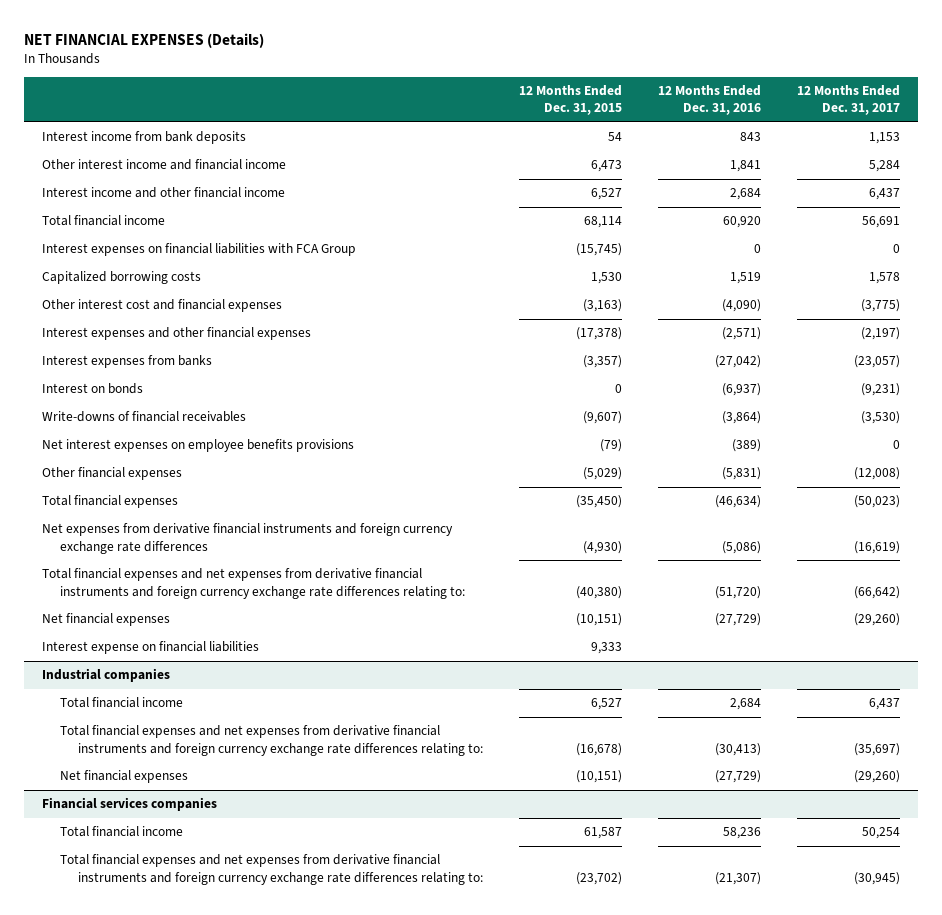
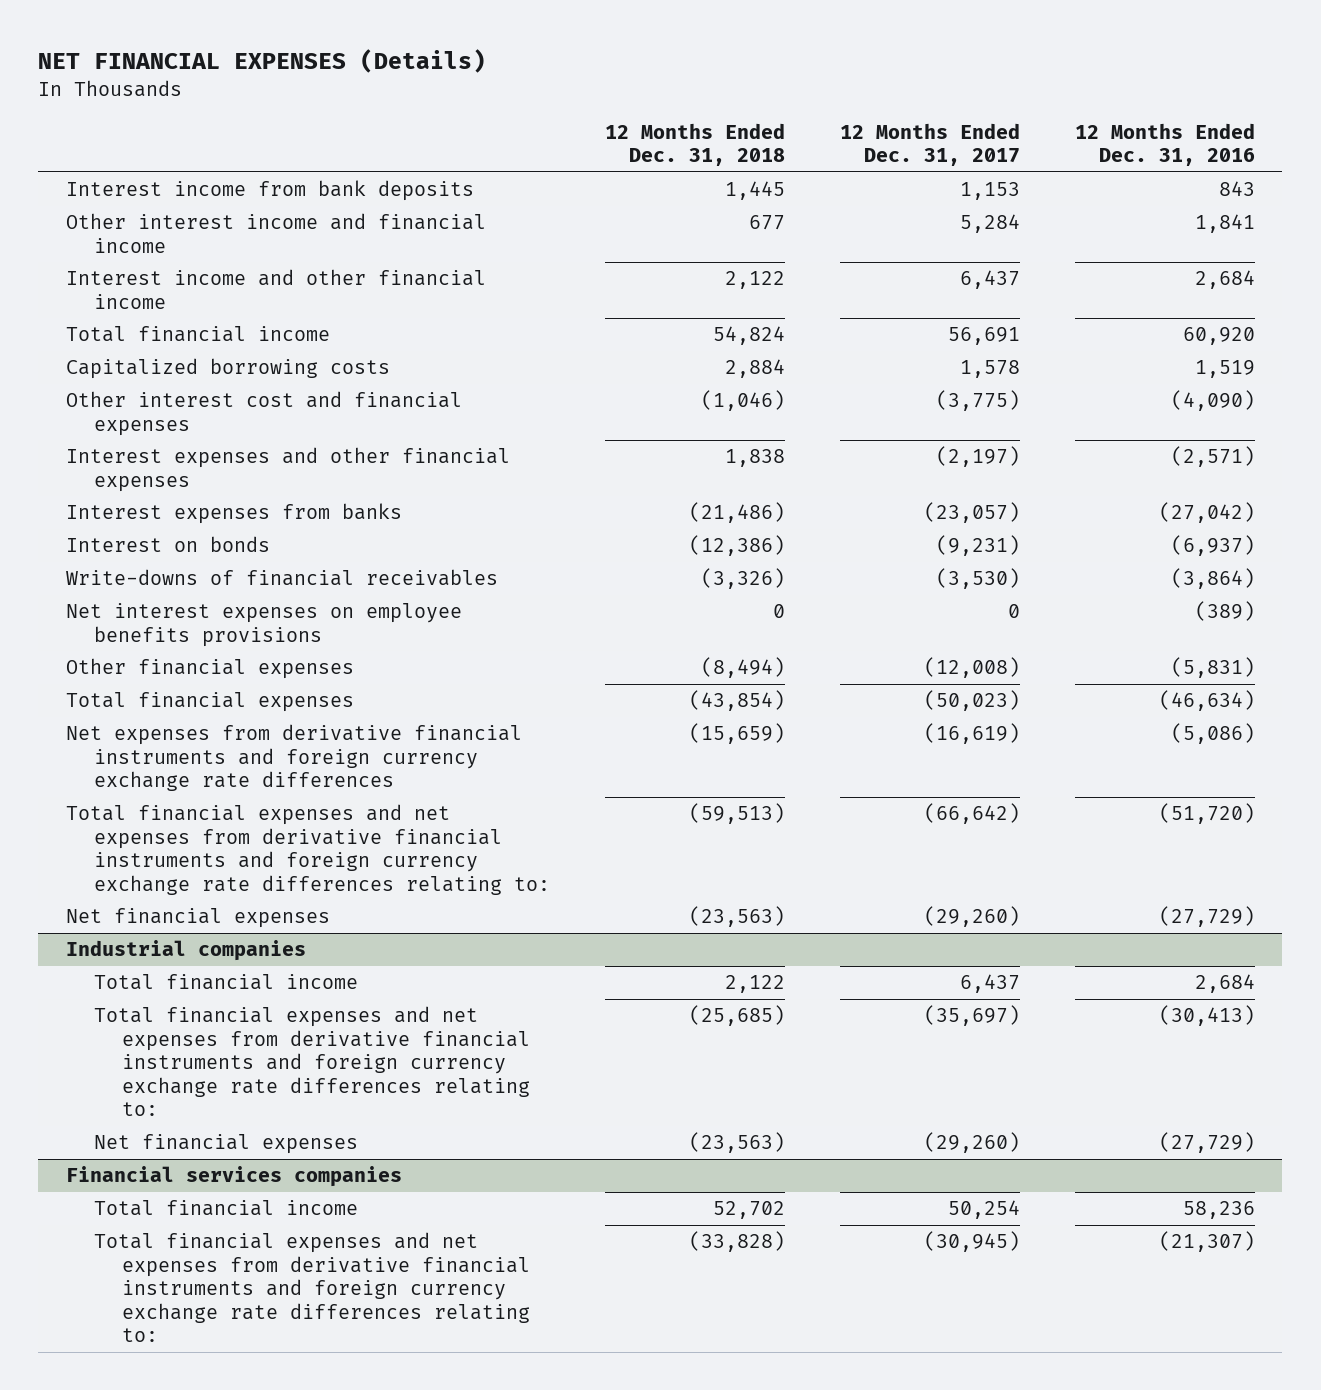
- | 12 Months Ended Dec. 31, 2015 | 12 Months Ended Dec. 31, 2016 | 12 Months Ended Dec. 31, 2017
+ | 12 Months Ended Dec. 31, 2018 | 12 Months Ended Dec. 31, 2017 | 12 Months Ended Dec. 31, 2016
- Interest expenses on financial liabilities with FCA Group | (15,745) | 0 | 0
- Interest expense on financial liabilities | 9,333 | |

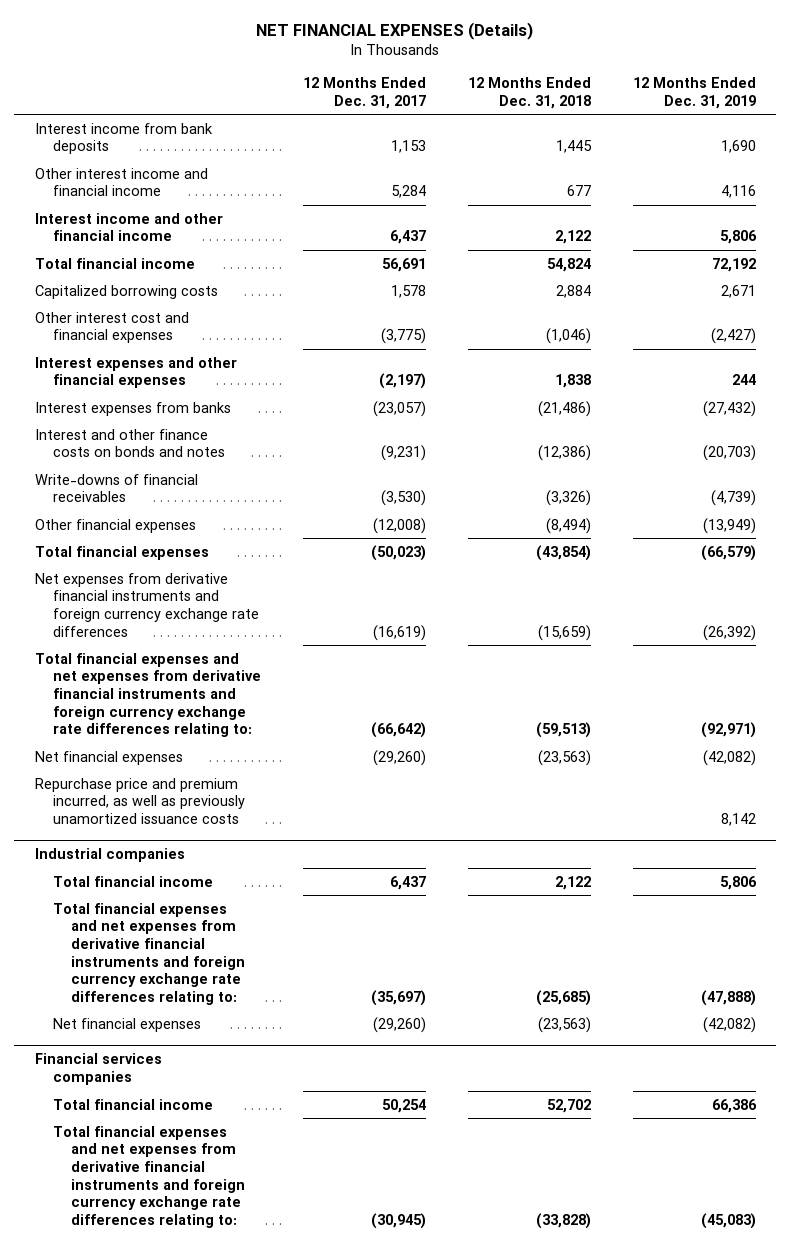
- | 12 Months Ended Dec. 31, 2018 | 12 Months Ended Dec. 31, 2017 | 12 Months Ended Dec. 31, 2016
+ | 12 Months Ended Dec. 31, 2017 | 12 Months Ended Dec. 31, 2018 | 12 Months Ended Dec. 31, 2019
- Interest on bonds | (12,386) | (9,231) | (6,937)
+ Interest and other finance costs on bonds and notes | (9,231) | (12,386) | (20,703)
- Net interest expenses on employee benefits provisions | 0 | 0 | (389)
+ Repurchase price and premium incurred, as well as previously unamortized issuance costs | | | 8,142

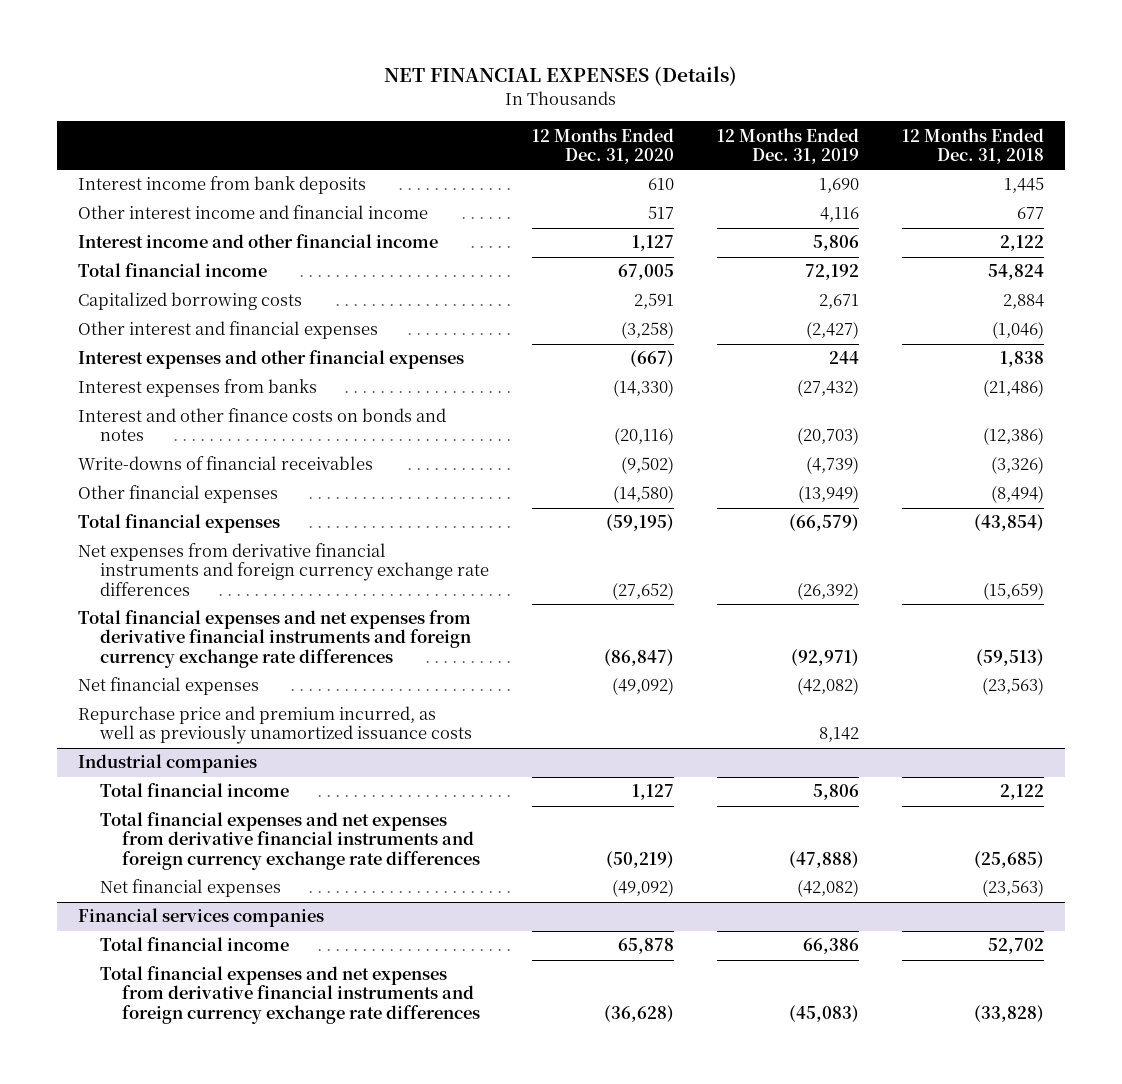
- | 12 Months Ended Dec. 31, 2017 | 12 Months Ended Dec. 31, 2018 | 12 Months Ended Dec. 31, 2019
+ | 12 Months Ended Dec. 31, 2020 | 12 Months Ended Dec. 31, 2019 | 12 Months Ended Dec. 31, 2018
- Other interest cost and financial expenses | (3,775) | (1,046) | (2,427)
+ Other interest and financial expenses | (3,258) | (2,427) | (1,046)
- Total financial expenses and net expenses from derivative financial instruments and foreign currency exchange rate differences relating to: | (66,642) | (59,513) | (92,971)
+ Total financial expenses and net expenses from derivative financial instruments and foreign currency exchange rate differences | (86,847) | (92,971) | (59,513)
@ Industrial companies
- Total financial expenses and net expenses from derivative financial instruments and foreign currency exchange rate differences relating to: | (35,697) | (25,685) | (47,888)
+ Total financial expenses and net expenses from derivative financial instruments and foreign currency exchange rate differences | (50,219) | (47,888) | (25,685)
@ Financial services companies
- Total financial expenses and net expenses from derivative financial instruments and foreign currency exchange rate differences relating to: | (30,945) | (33,828) | (45,083)
+ Total financial expenses and net expenses from derivative financial instruments and foreign currency exchange rate differences | (36,628) | (45,083) | (33,828)

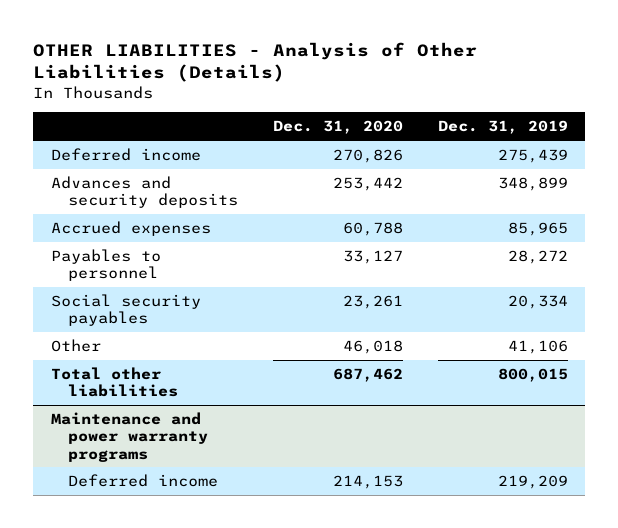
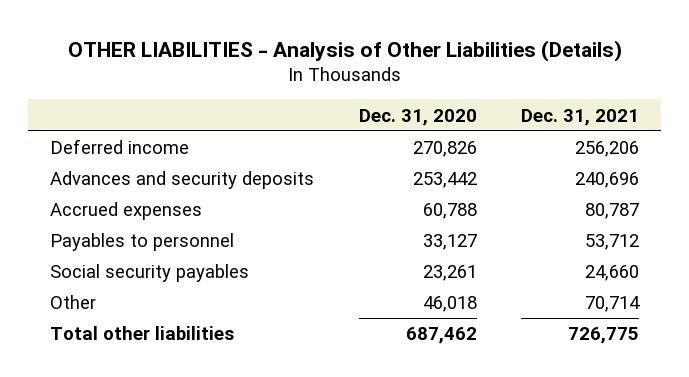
- | Dec. 31, 2020 | Dec. 31, 2019
+ | Dec. 31, 2020 | Dec. 31, 2021
- Maintenance and power warranty programs
- Deferred income | 214,153 | 219,209

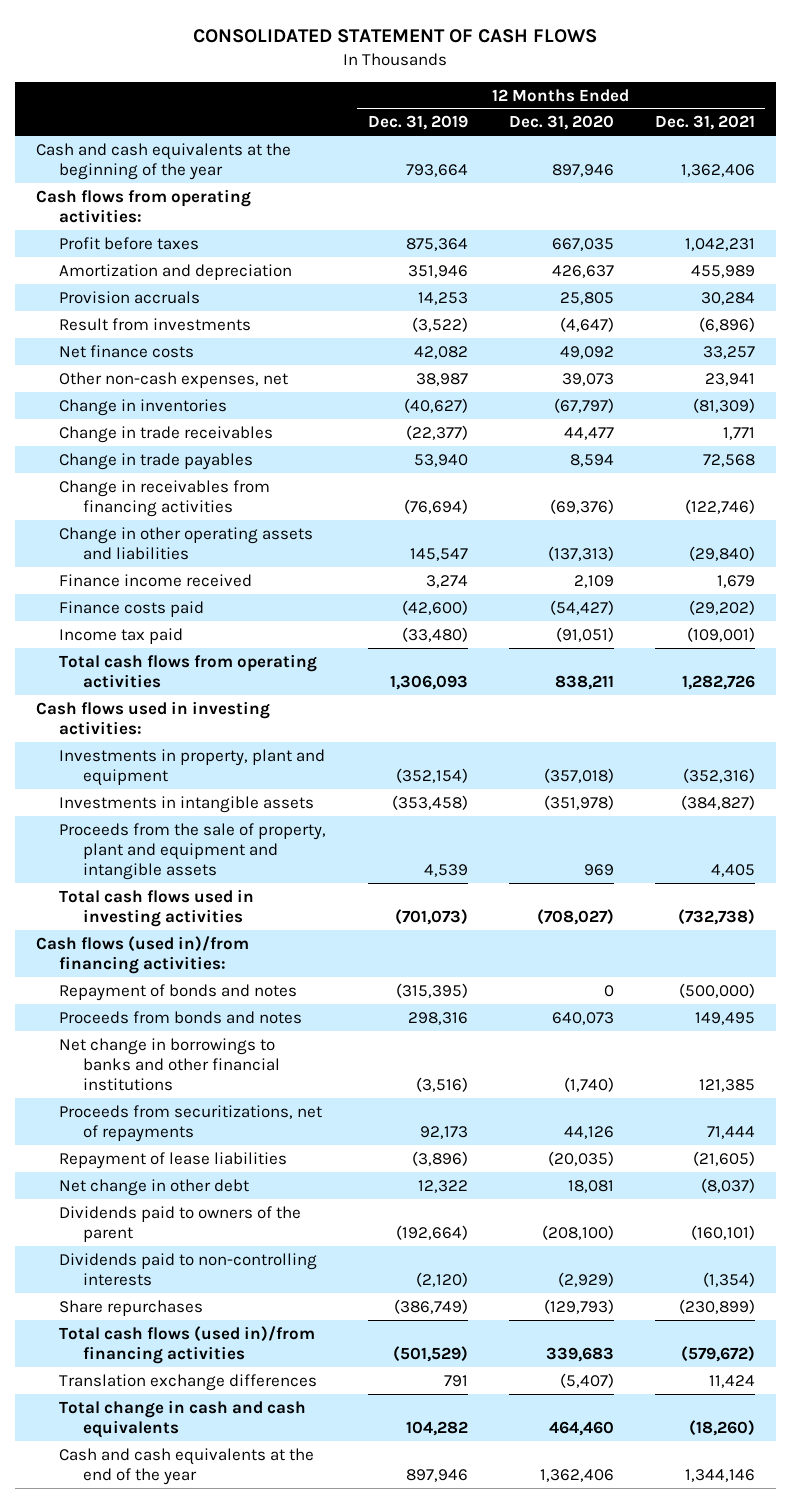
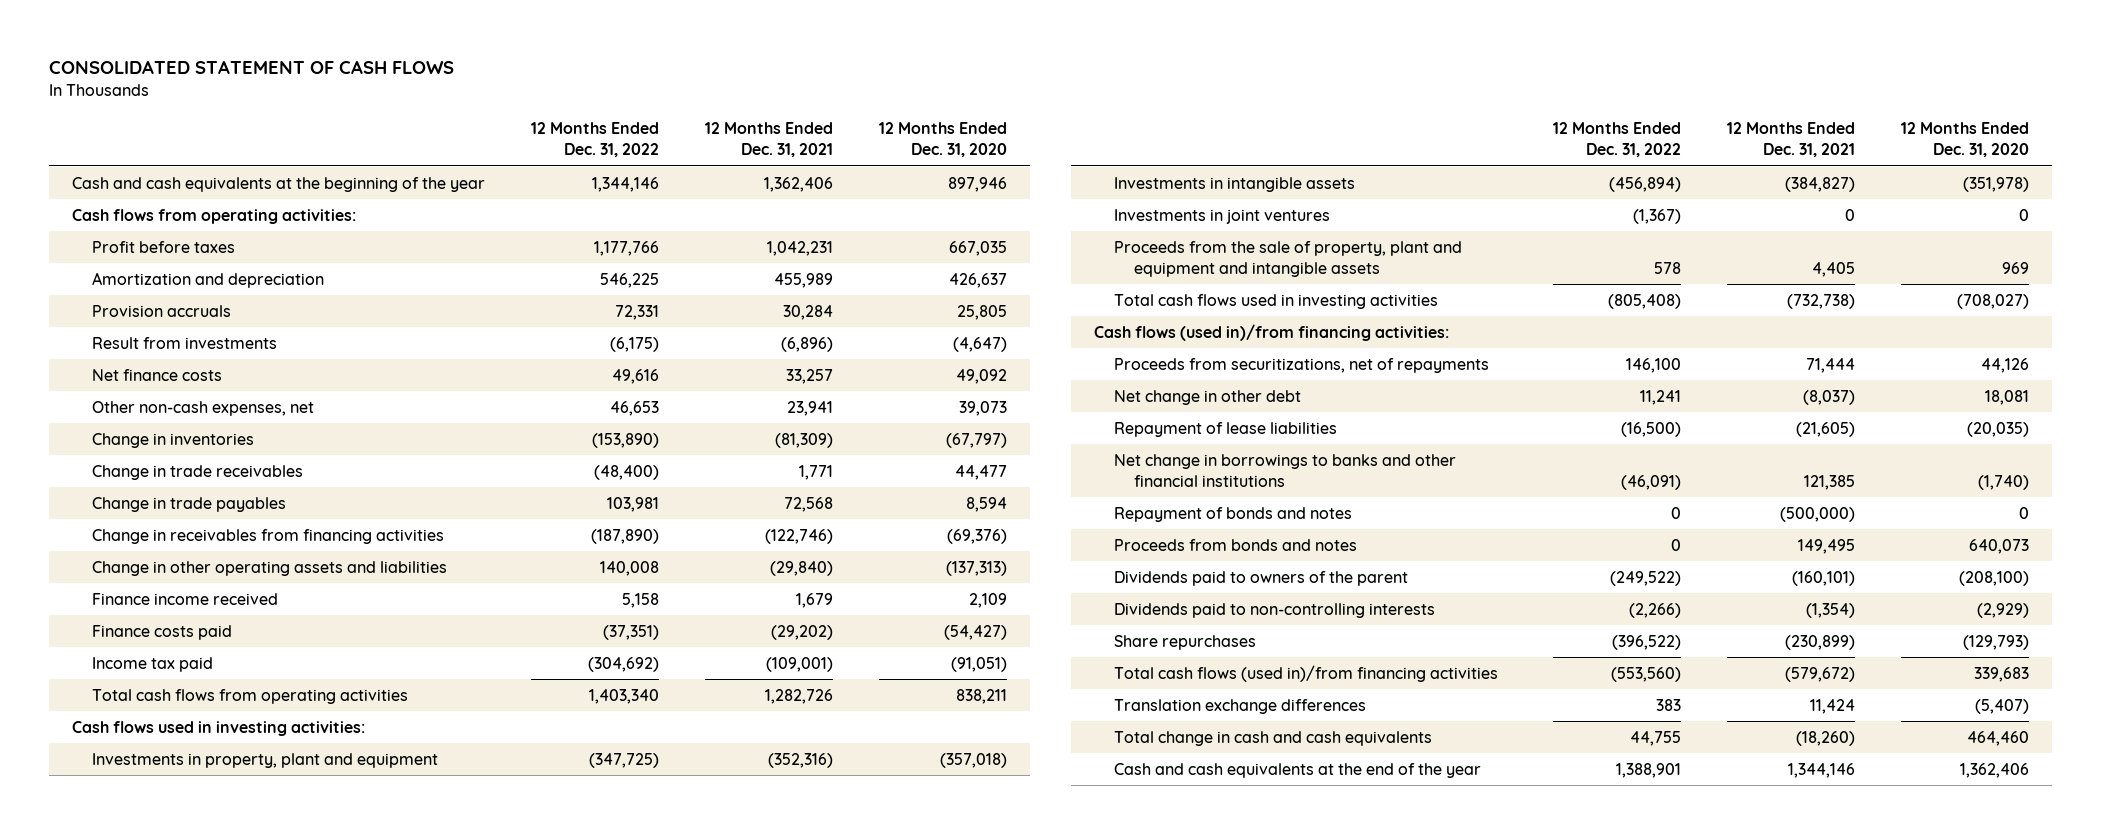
- | 12 Months Ended Dec. 31, 2019 | 12 Months Ended Dec. 31, 2020 | 12 Months Ended Dec. 31, 2021
+ | 12 Months Ended Dec. 31, 2022 | 12 Months Ended Dec. 31, 2021 | 12 Months Ended Dec. 31, 2020
+ Investments in joint ventures | (1,367) | 0 | 0
moved down: Repayment of lease liabilities | (16,500) | (21,605) | (20,035)
moved down: Net change in borrowings to banks and other financial institutions | (46,091) | 121,385 | (1,740)
moved down: Repayment of bonds and notes | 0 | (500,000) | 0
moved down: Proceeds from bonds and notes | 0 | 149,495 | 640,073

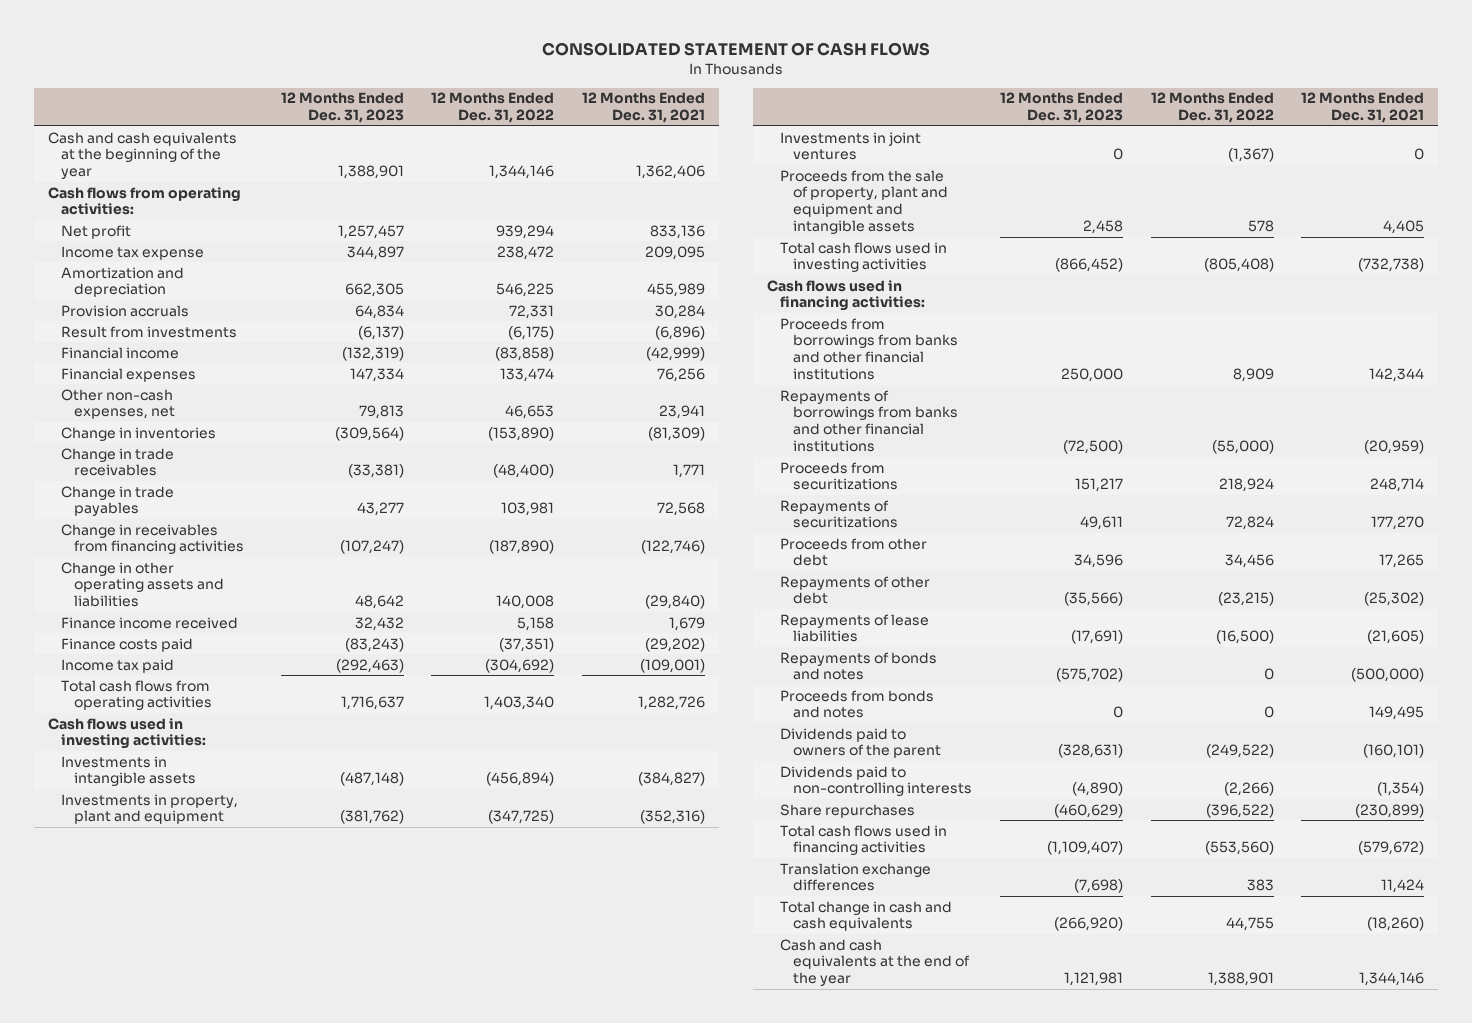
- | 12 Months Ended Dec. 31, 2022 | 12 Months Ended Dec. 31, 2021 | 12 Months Ended Dec. 31, 2020
+ | 12 Months Ended Dec. 31, 2023 | 12 Months Ended Dec. 31, 2022 | 12 Months Ended Dec. 31, 2021
- Profit before taxes | 1,177,766 | 1,042,231 | 667,035
+ Net profit | 1,257,457 | 939,294 | 833,136
+ Income tax expense | 344,897 | 238,472 | 209,095
- Net finance costs | 49,616 | 33,257 | 49,092
+ Financial income | (132,319) | (83,858) | (42,999)
+ Financial expenses | 147,334 | 133,474 | 76,256
moved down: Investments in property, plant and equipment | (381,762) | (347,725) | (352,316)
- Cash flows (used in)/from financing activities:
- Proceeds from securitizations, net of repayments | 146,100 | 71,444 | 44,126
- Net change in other debt | 11,241 | (8,037) | 18,081
- Repayment of lease liabilities | (16,500) | (21,605) | (20,035)
- Net change in borrowings to banks and other financial institutions | (46,091) | 121,385 | (1,740)
- Repayment of bonds and notes | 0 | (500,000) | 0
+ Cash flows used in financing activities:
+ Proceeds from borrowings from banks and other financial institutions | 250,000 | 8,909 | 142,344
+ Repayments of borrowings from banks and other financial institutions | (72,500) | (55,000) | (20,959)
+ Proceeds from securitizations | 151,217 | 218,924 | 248,714
+ Repayments of securitizations | 49,611 | 72,824 | 177,270
+ Proceeds from other debt | 34,596 | 34,456 | 17,265
+ Repayments of other debt | (35,566) | (23,215) | (25,302)
+ Repayments of lease liabilities | (17,691) | (16,500) | (21,605)
+ Repayments of bonds and notes | (575,702) | 0 | (500,000)
- Total cash flows (used in)/from financing activities | (553,560) | (579,672) | 339,683
+ Total cash flows used in financing activities | (1,109,407) | (553,560) | (579,672)

